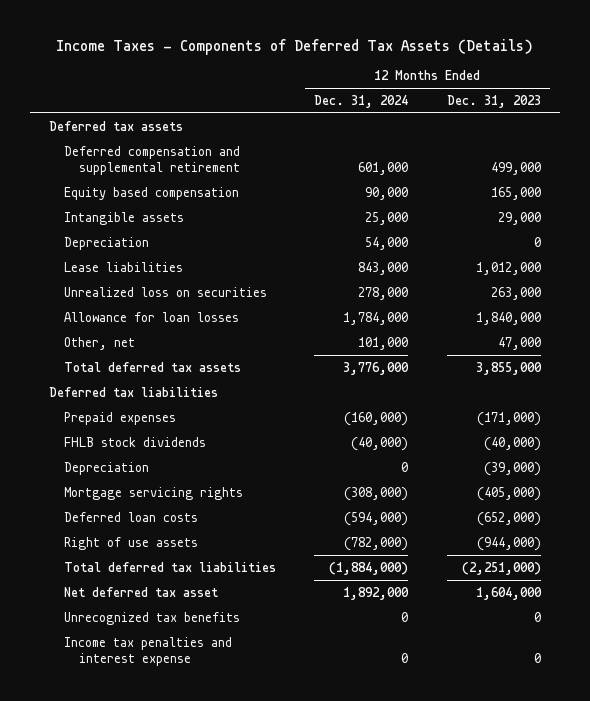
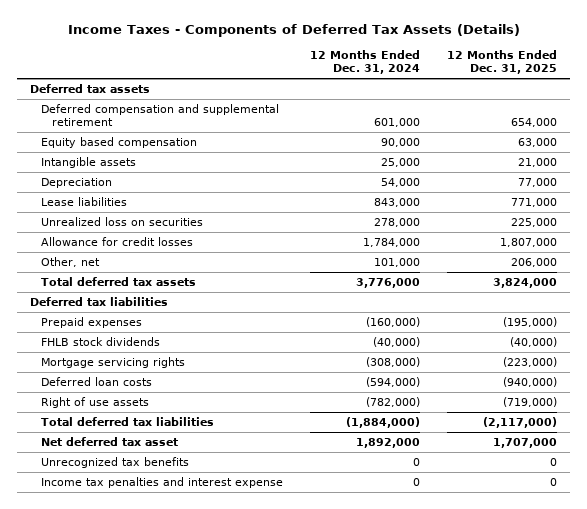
- | 12 Months Ended Dec. 31, 2024 | 12 Months Ended Dec. 31, 2023
+ | 12 Months Ended Dec. 31, 2024 | 12 Months Ended Dec. 31, 2025
- Allowance for loan losses | 1,784,000 | 1,840,000
+ Allowance for credit losses | 1,784,000 | 1,807,000
- Depreciation | 0 | (39,000)

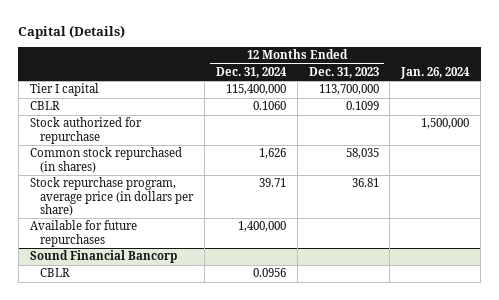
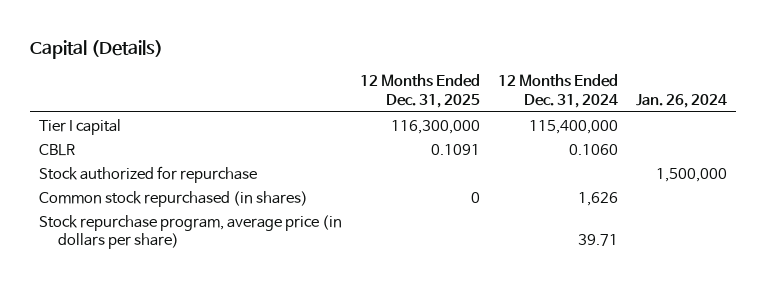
- | 12 Months Ended Dec. 31, 2024 | 12 Months Ended Dec. 31, 2023 | Jan. 26, 2024
+ | 12 Months Ended Dec. 31, 2025 | 12 Months Ended Dec. 31, 2024 | Jan. 26, 2024
- Available for future repurchases | 1,400,000 | |
- Sound Financial Bancorp
- CBLR | 0.0956 | |

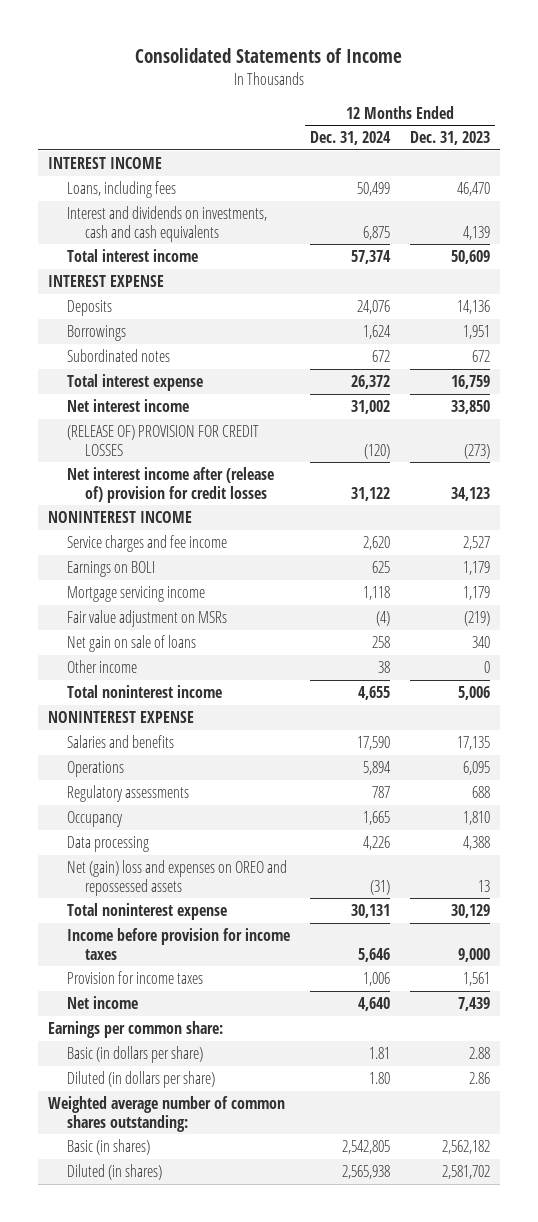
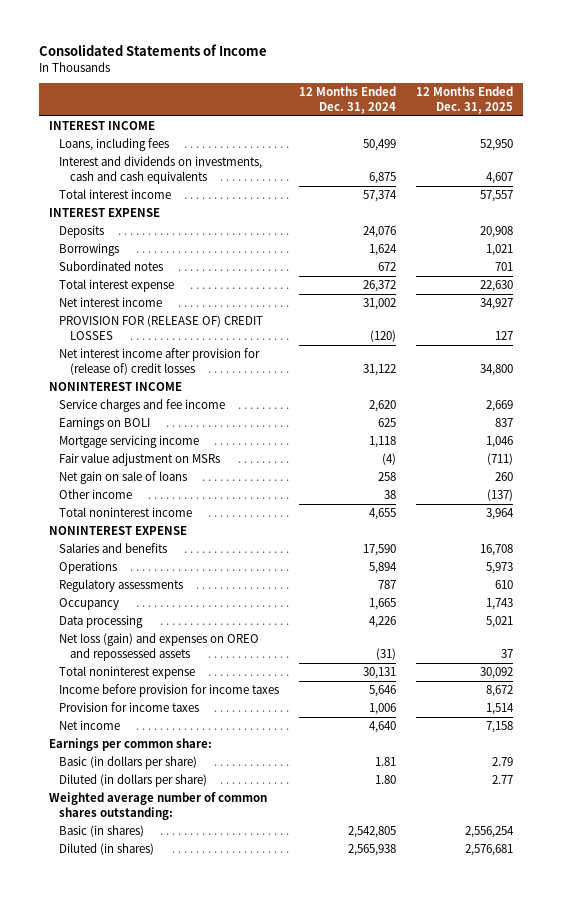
- | 12 Months Ended Dec. 31, 2024 | 12 Months Ended Dec. 31, 2023
+ | 12 Months Ended Dec. 31, 2024 | 12 Months Ended Dec. 31, 2025
- (RELEASE OF) PROVISION FOR CREDIT LOSSES | (120) | (273)
- Net interest income after (release of) provision for credit losses | 31,122 | 34,123
+ PROVISION FOR (RELEASE OF) CREDIT LOSSES | (120) | 127
+ Net interest income after provision for (release of) credit losses | 31,122 | 34,800
- Net (gain) loss and expenses on OREO and repossessed assets | (31) | 13
+ Net loss (gain) and expenses on OREO and repossessed assets | (31) | 37

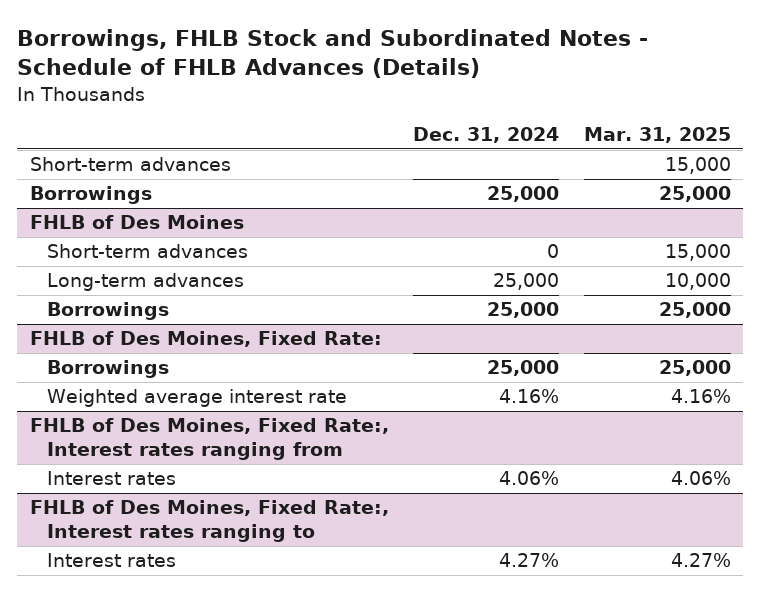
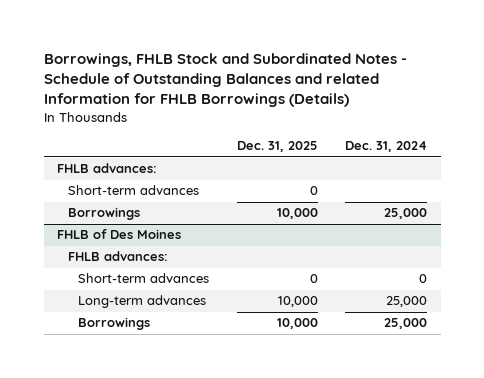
- Borrowings, FHLB Stock and Subordinated Notes - Schedule of FHLB Advances (Details)
+ Borrowings, FHLB Stock and Subordinated Notes - Schedule of Outstanding Balances and related Information for FHLB Borrowings (Details)
- | Dec. 31, 2024 | Mar. 31, 2025
+ | Dec. 31, 2025 | Dec. 31, 2024
+ FHLB advances:
@ FHLB of Des Moines
+ FHLB advances:
- FHLB of Des Moines, Fixed Rate:
- Borrowings | 25,000 | 25,000
- Weighted average interest rate | 4.16% | 4.16%
- FHLB of Des Moines, Fixed Rate:, Interest rates ranging from
- Interest rates | 4.06% | 4.06%
- FHLB of Des Moines, Fixed Rate:, Interest rates ranging to
- Interest rates | 4.27% | 4.27%

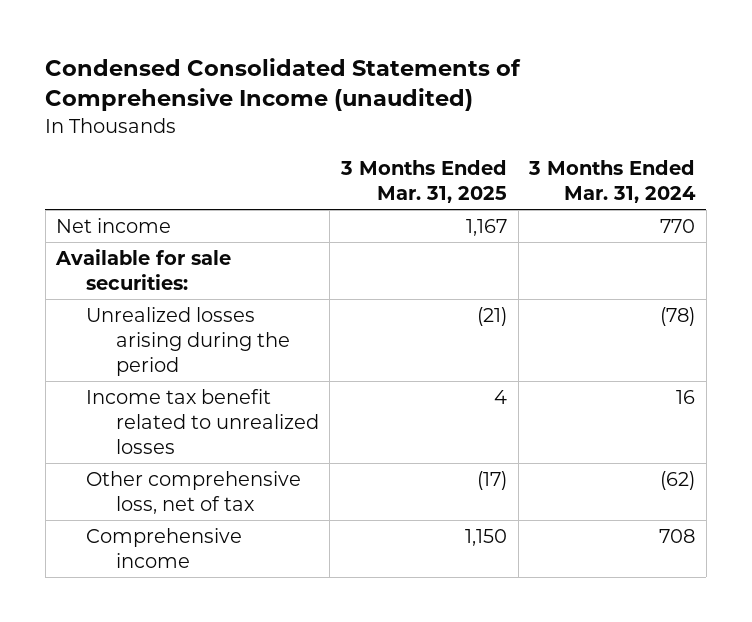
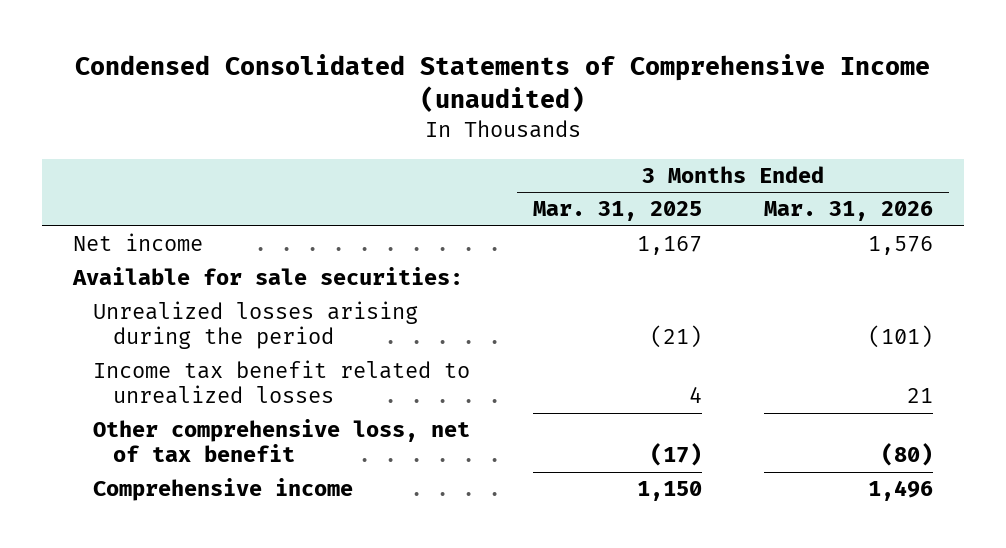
- | 3 Months Ended Mar. 31, 2025 | 3 Months Ended Mar. 31, 2024
+ | 3 Months Ended Mar. 31, 2025 | 3 Months Ended Mar. 31, 2026
- Other comprehensive loss, net of tax | (17) | (62)
+ Other comprehensive loss, net of tax benefit | (17) | (80)

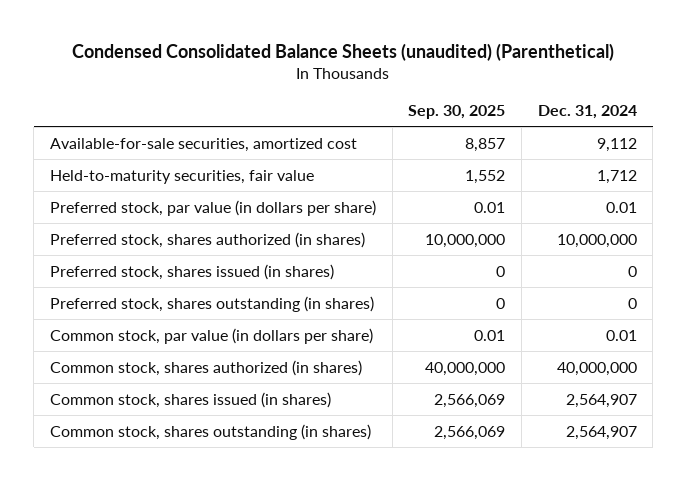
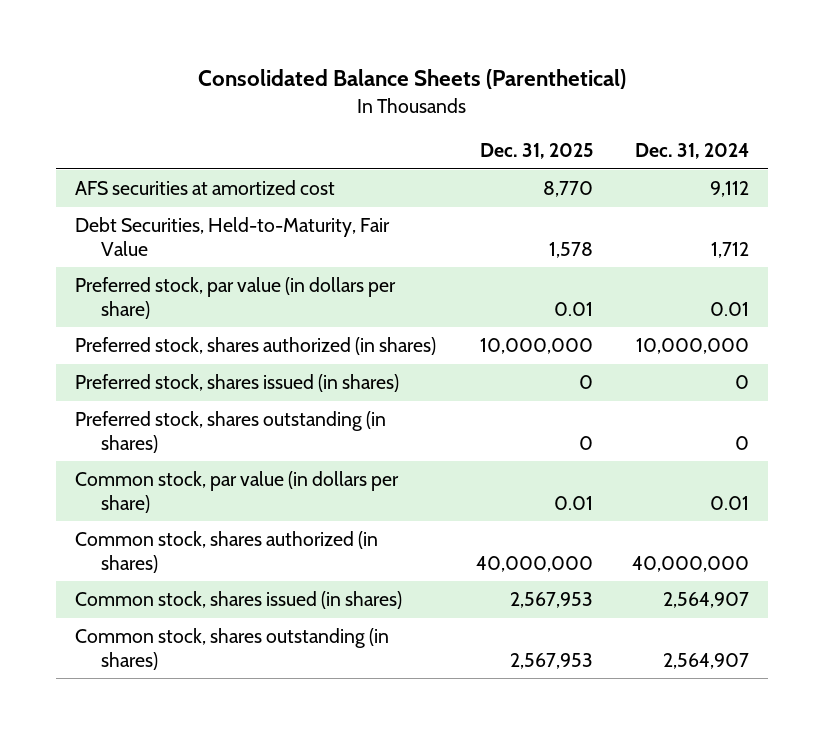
- Condensed Consolidated Balance Sheets (unaudited) (Parenthetical)
+ Consolidated Balance Sheets (Parenthetical)
- | Sep. 30, 2025 | Dec. 31, 2024
+ | Dec. 31, 2025 | Dec. 31, 2024
- Available-for-sale securities, amortized cost | 8,857 | 9,112
- Held-to-maturity securities, fair value | 1,552 | 1,712
+ AFS securities at amortized cost | 8,770 | 9,112
+ Debt Securities, Held-to-Maturity, Fair Value | 1,578 | 1,712

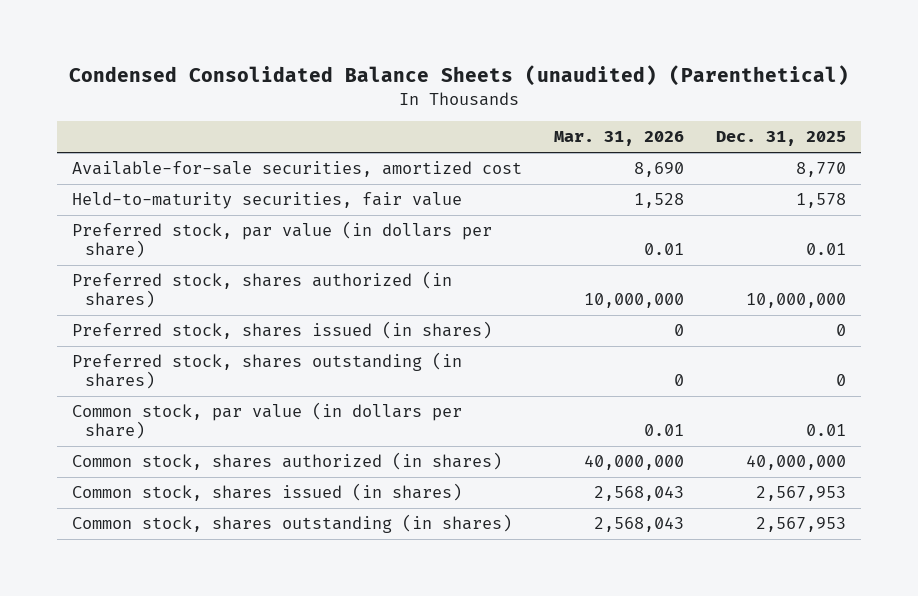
- Consolidated Balance Sheets (Parenthetical)
+ Condensed Consolidated Balance Sheets (unaudited) (Parenthetical)
- | Dec. 31, 2025 | Dec. 31, 2024
+ | Mar. 31, 2026 | Dec. 31, 2025
- AFS securities at amortized cost | 8,770 | 9,112
- Debt Securities, Held-to-Maturity, Fair Value | 1,578 | 1,712
+ Available-for-sale securities, amortized cost | 8,690 | 8,770
+ Held-to-maturity securities, fair value | 1,528 | 1,578

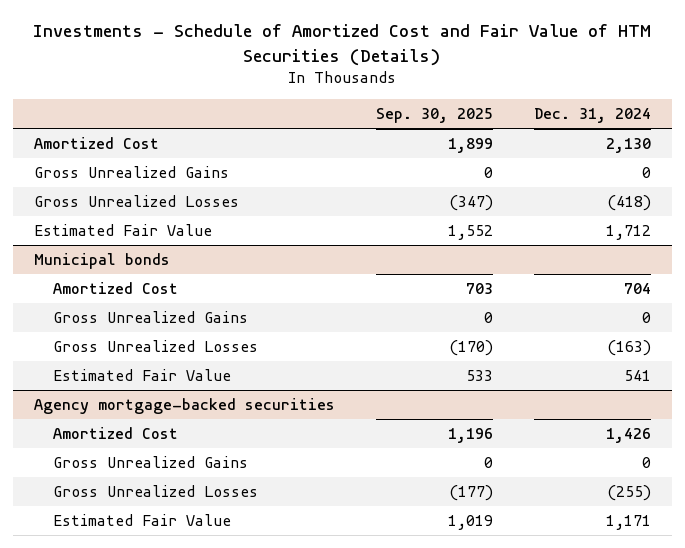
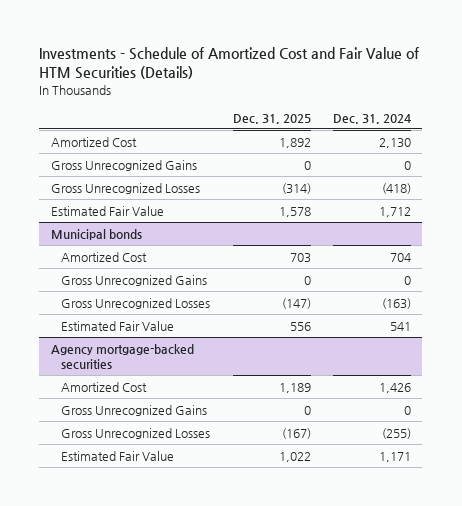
- | Sep. 30, 2025 | Dec. 31, 2024
+ | Dec. 31, 2025 | Dec. 31, 2024
- Gross Unrealized Gains | 0 | 0
- Gross Unrealized Losses | (347) | (418)
+ Gross Unrecognized Gains | 0 | 0
+ Gross Unrecognized Losses | (314) | (418)
@ Municipal bonds
- Gross Unrealized Gains | 0 | 0
- Gross Unrealized Losses | (170) | (163)
+ Gross Unrecognized Gains | 0 | 0
+ Gross Unrecognized Losses | (147) | (163)
@ Agency mortgage-backed securities
- Gross Unrealized Gains | 0 | 0
- Gross Unrealized Losses | (177) | (255)
+ Gross Unrecognized Gains | 0 | 0
+ Gross Unrecognized Losses | (167) | (255)

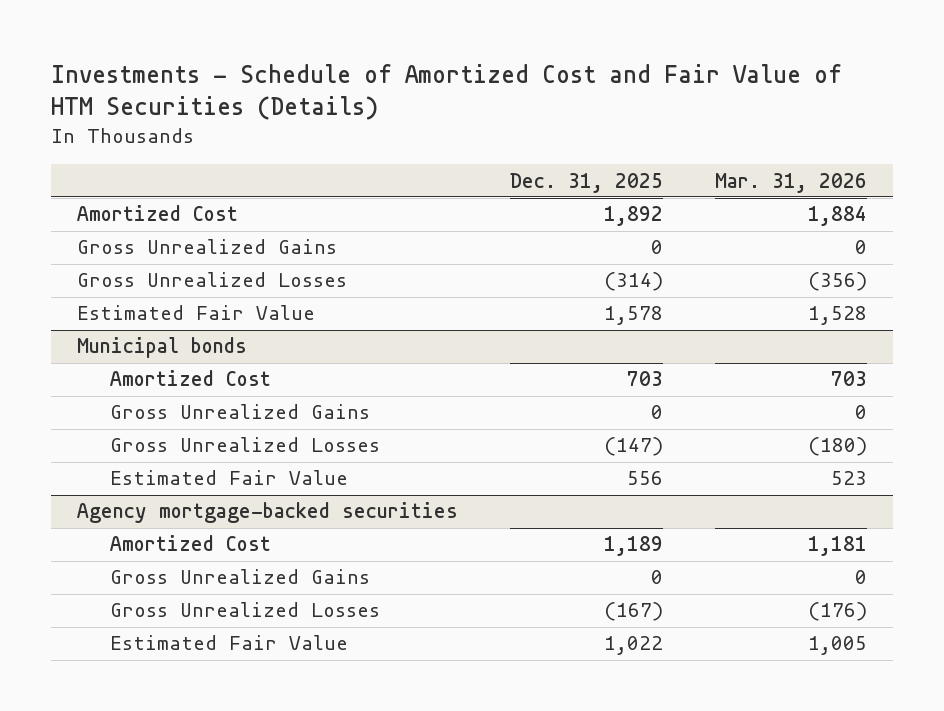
- | Dec. 31, 2025 | Dec. 31, 2024
+ | Dec. 31, 2025 | Mar. 31, 2026
- Gross Unrecognized Gains | 0 | 0
- Gross Unrecognized Losses | (314) | (418)
+ Gross Unrealized Gains | 0 | 0
+ Gross Unrealized Losses | (314) | (356)
@ Municipal bonds
- Gross Unrecognized Gains | 0 | 0
- Gross Unrecognized Losses | (147) | (163)
+ Gross Unrealized Gains | 0 | 0
+ Gross Unrealized Losses | (147) | (180)
@ Agency mortgage-backed securities
- Gross Unrecognized Gains | 0 | 0
- Gross Unrecognized Losses | (167) | (255)
+ Gross Unrealized Gains | 0 | 0
+ Gross Unrealized Losses | (167) | (176)

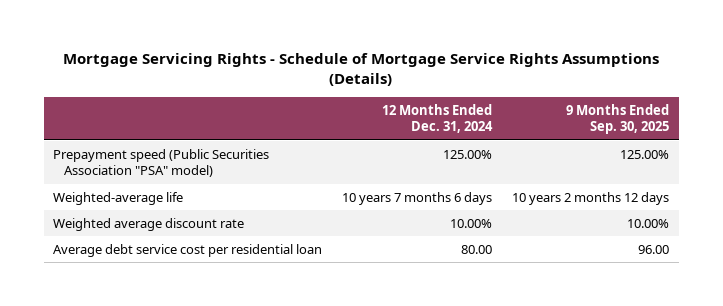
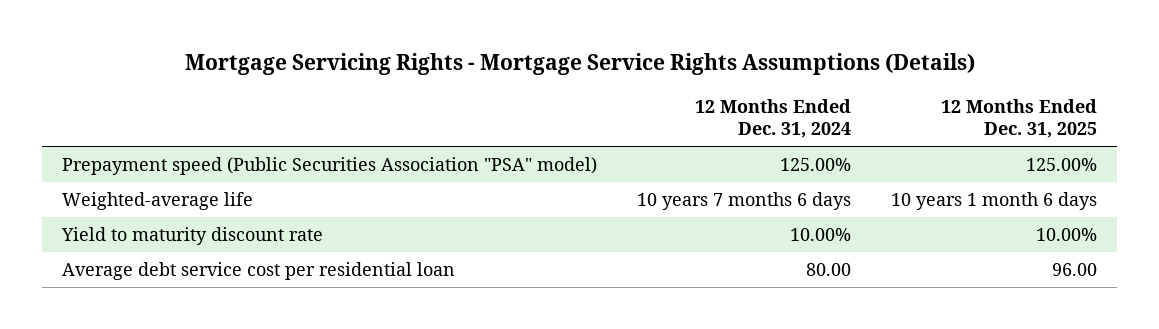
- Mortgage Servicing Rights - Schedule of Mortgage Service Rights Assumptions (Details)
+ Mortgage Servicing Rights - Mortgage Service Rights Assumptions (Details)
- | 12 Months Ended Dec. 31, 2024 | 9 Months Ended Sep. 30, 2025
+ | 12 Months Ended Dec. 31, 2024 | 12 Months Ended Dec. 31, 2025
- Weighted average discount rate | 10.00% | 10.00%
+ Yield to maturity discount rate | 10.00% | 10.00%

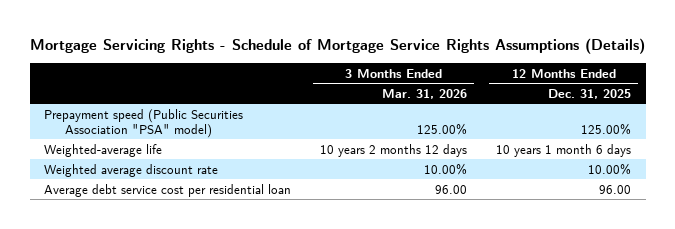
- Mortgage Servicing Rights - Mortgage Service Rights Assumptions (Details)
+ Mortgage Servicing Rights - Schedule of Mortgage Service Rights Assumptions (Details)
- | 12 Months Ended Dec. 31, 2024 | 12 Months Ended Dec. 31, 2025
+ | 3 Months Ended Mar. 31, 2026 | 12 Months Ended Dec. 31, 2025
- Yield to maturity discount rate | 10.00% | 10.00%
+ Weighted average discount rate | 10.00% | 10.00%

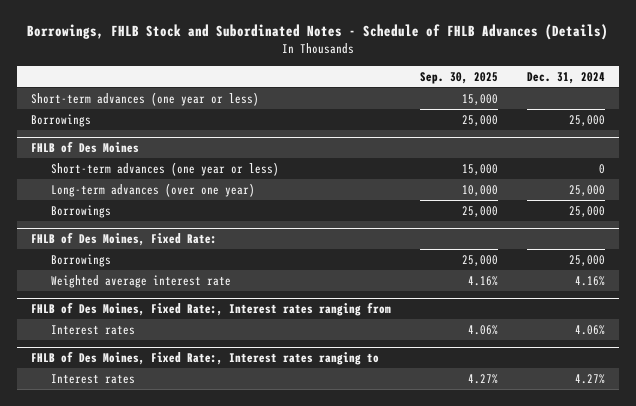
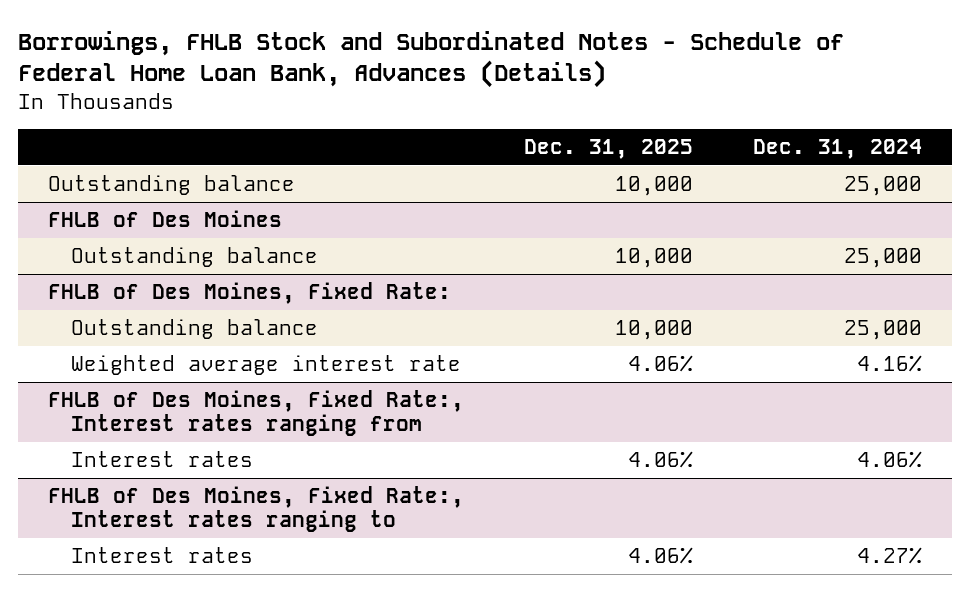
- Borrowings, FHLB Stock and Subordinated Notes - Schedule of FHLB Advances (Details)
+ Borrowings, FHLB Stock and Subordinated Notes - Schedule of Federal Home Loan Bank, Advances (Details)
- | Sep. 30, 2025 | Dec. 31, 2024
+ | Dec. 31, 2025 | Dec. 31, 2024
- Short-term advances (one year or less) | 15,000 |
- Borrowings | 25,000 | 25,000
+ Outstanding balance | 10,000 | 25,000
@ FHLB of Des Moines
- Short-term advances (one year or less) | 15,000 | 0
- Long-term advances (over one year) | 10,000 | 25,000
- Borrowings | 25,000 | 25,000
+ Outstanding balance | 10,000 | 25,000
@ FHLB of Des Moines, Fixed Rate:
- Borrowings | 25,000 | 25,000
+ Outstanding balance | 10,000 | 25,000

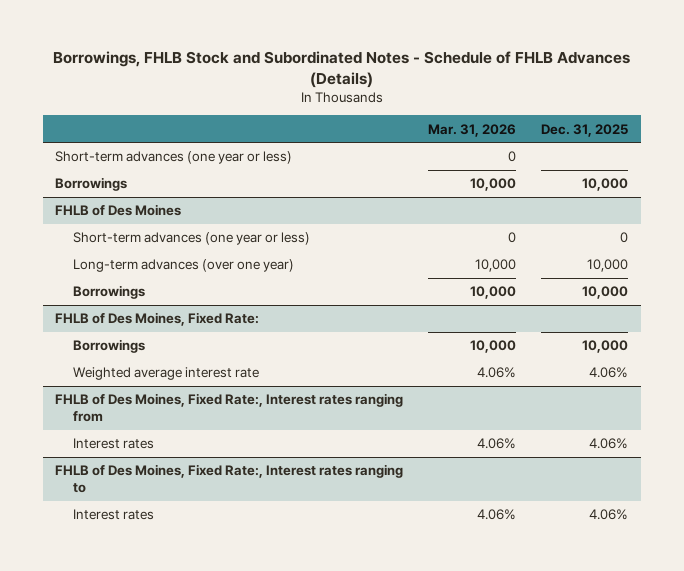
- Borrowings, FHLB Stock and Subordinated Notes - Schedule of Federal Home Loan Bank, Advances (Details)
+ Borrowings, FHLB Stock and Subordinated Notes - Schedule of FHLB Advances (Details)
- | Dec. 31, 2025 | Dec. 31, 2024
+ | Mar. 31, 2026 | Dec. 31, 2025
- Outstanding balance | 10,000 | 25,000
+ Short-term advances (one year or less) | 0 |
+ Borrowings | 10,000 | 10,000
@ FHLB of Des Moines
- Outstanding balance | 10,000 | 25,000
+ Short-term advances (one year or less) | 0 | 0
+ Long-term advances (over one year) | 10,000 | 10,000
+ Borrowings | 10,000 | 10,000
@ FHLB of Des Moines, Fixed Rate:
- Outstanding balance | 10,000 | 25,000
+ Borrowings | 10,000 | 10,000

